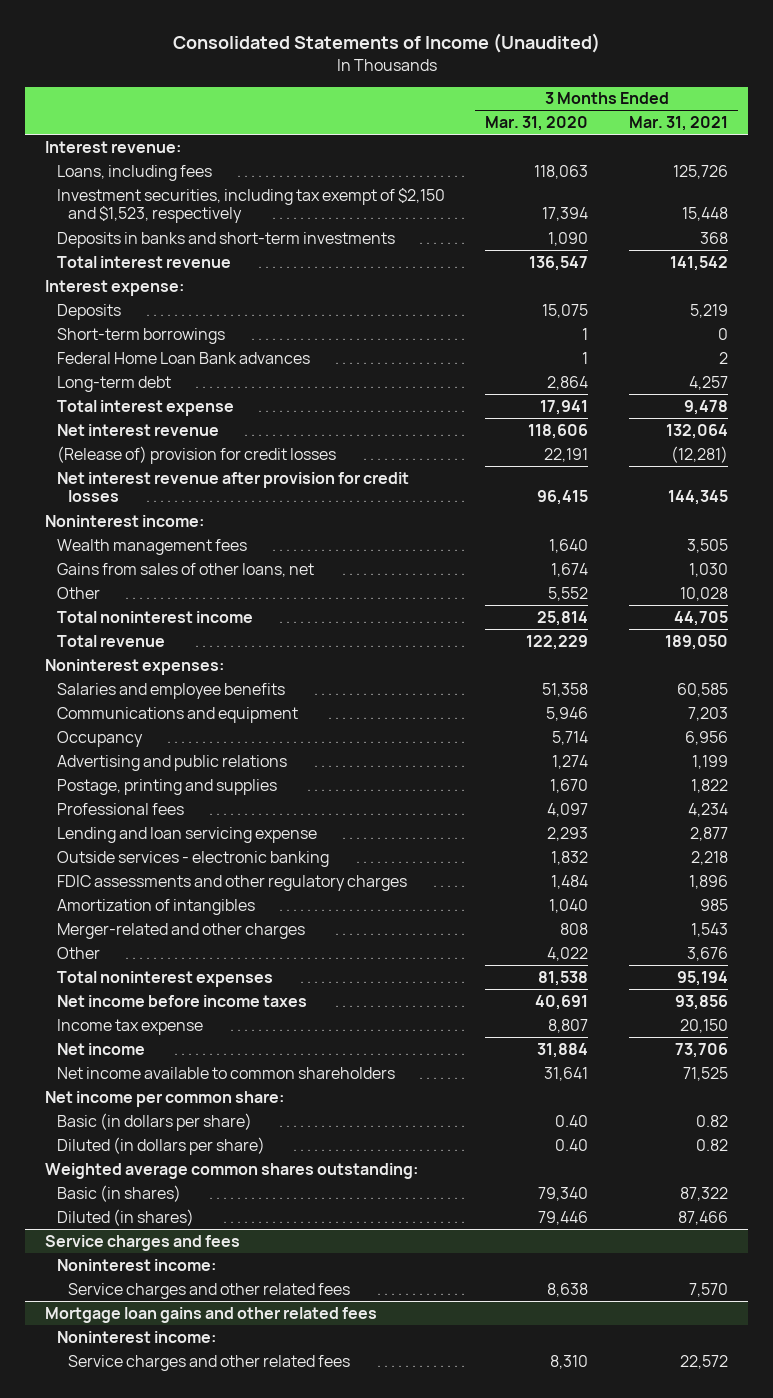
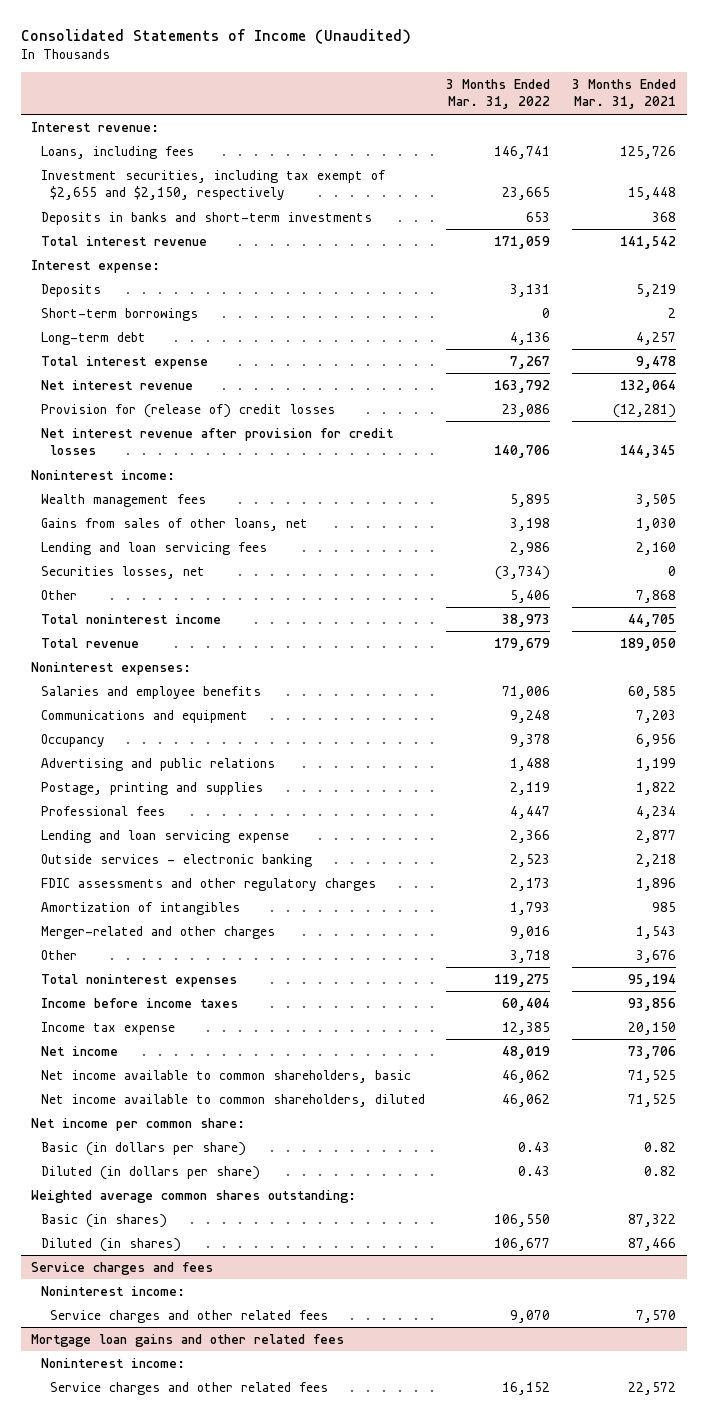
- | 3 Months Ended Mar. 31, 2020 | 3 Months Ended Mar. 31, 2021
+ | 3 Months Ended Mar. 31, 2022 | 3 Months Ended Mar. 31, 2021
- Investment securities, including tax exempt of $2,150 and $1,523, respectively | 17,394 | 15,448
+ Investment securities, including tax exempt of $2,655 and $2,150, respectively | 23,665 | 15,448
- Short-term borrowings | 1 | 0
- Federal Home Loan Bank advances | 1 | 2
+ Short-term borrowings | 0 | 2
- (Release of) provision for credit losses | 22,191 | (12,281)
+ Provision for (release of) credit losses | 23,086 | (12,281)
- Other | 5,552 | 10,028
+ Lending and loan servicing fees | 2,986 | 2,160
+ Securities losses, net | (3,734) | 0
+ Other | 5,406 | 7,868
- Net income before income taxes | 40,691 | 93,856
+ Income before income taxes | 60,404 | 93,856
- Net income available to common shareholders | 31,641 | 71,525
+ Net income available to common shareholders, basic | 46,062 | 71,525
+ Net income available to common shareholders, diluted | 46,062 | 71,525

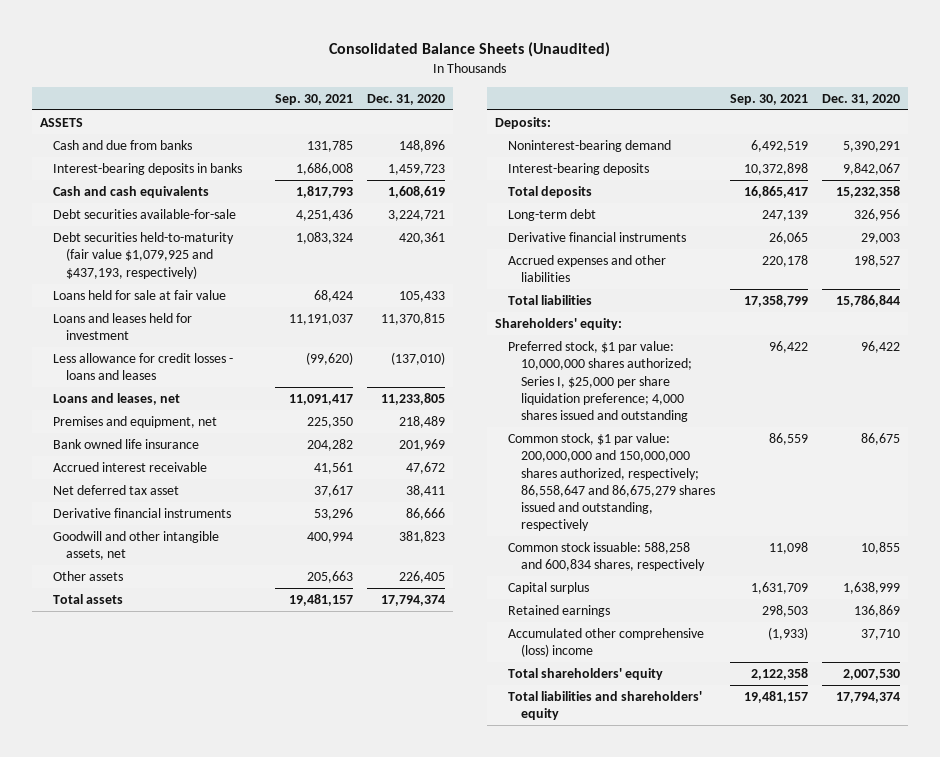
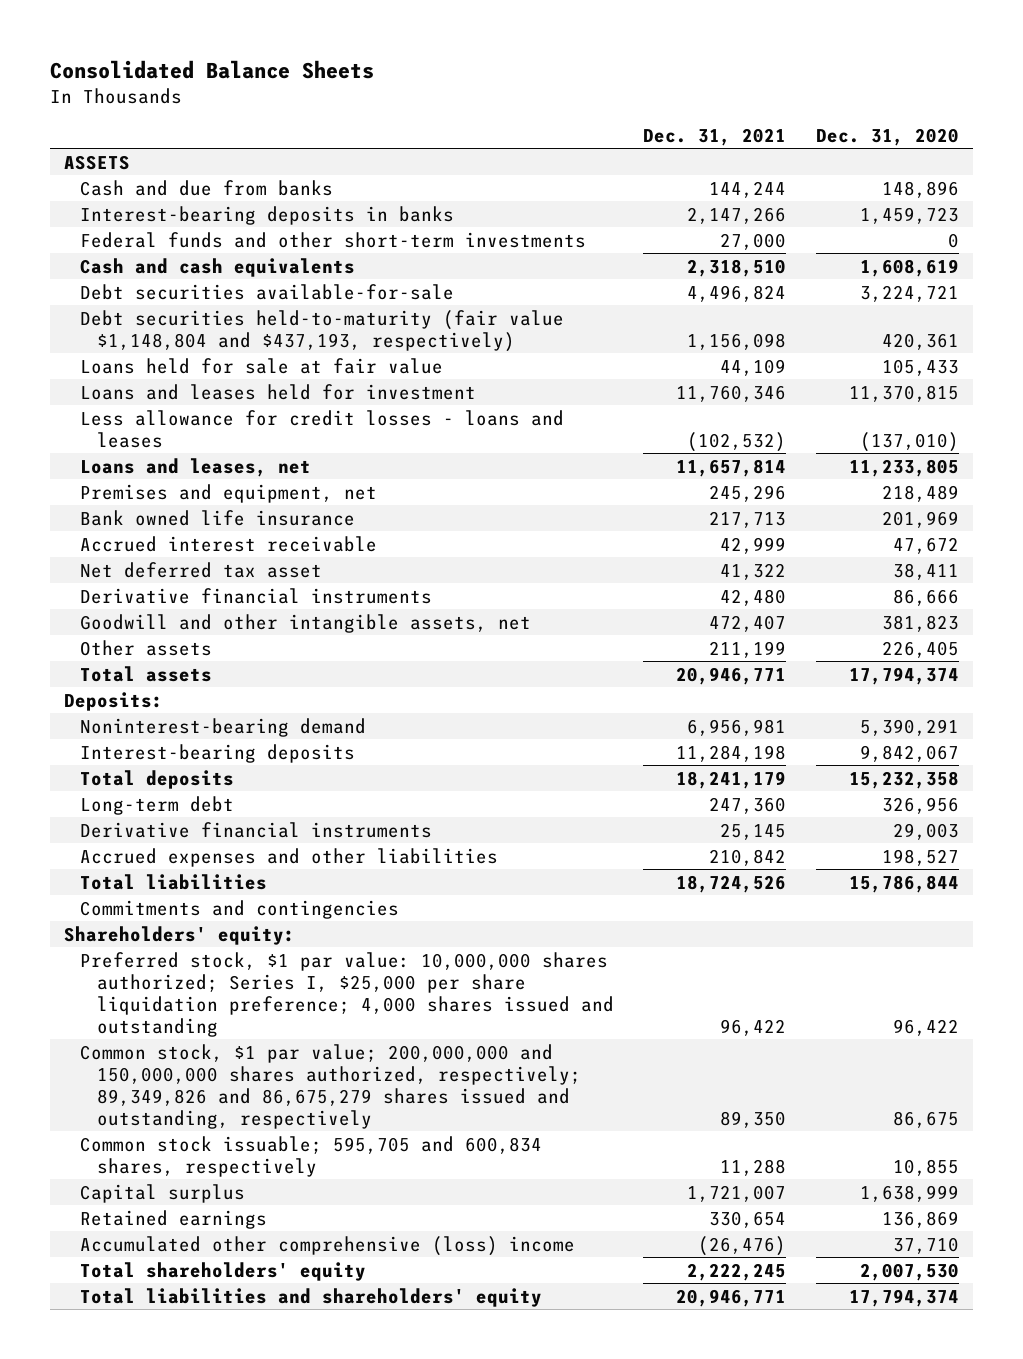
- Consolidated Balance Sheets (Unaudited)
+ Consolidated Balance Sheets
- | Sep. 30, 2021 | Dec. 31, 2020
+ | Dec. 31, 2021 | Dec. 31, 2020
+ Federal funds and other short-term investments | 27,000 | 0
- Debt securities held-to-maturity (fair value $1,079,925 and $437,193, respectively) | 1,083,324 | 420,361
+ Debt securities held-to-maturity (fair value $1,148,804 and $437,193, respectively) | 1,156,098 | 420,361
+ Commitments and contingencies
- Common stock, $1 par value: 200,000,000 and 150,000,000 shares authorized, respectively; 86,558,647 and 86,675,279 shares issued and outstanding, respectively | 86,559 | 86,675
- Common stock issuable: 588,258 and 600,834 shares, respectively | 11,098 | 10,855
+ Common stock, $1 par value; 200,000,000 and 150,000,000 shares authorized, respectively; 89,349,826 and 86,675,279 shares issued and outstanding, respectively | 89,350 | 86,675
+ Common stock issuable; 595,705 and 600,834 shares, respectively | 11,288 | 10,855

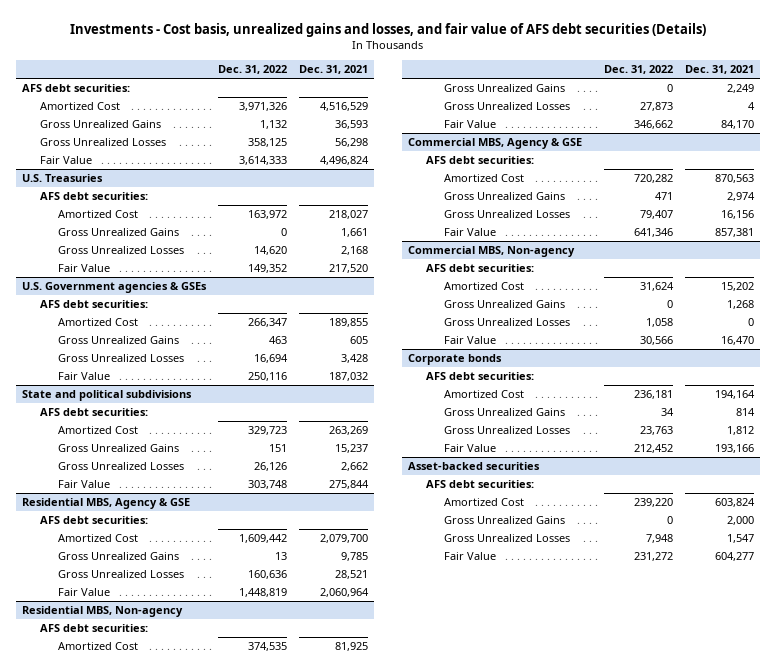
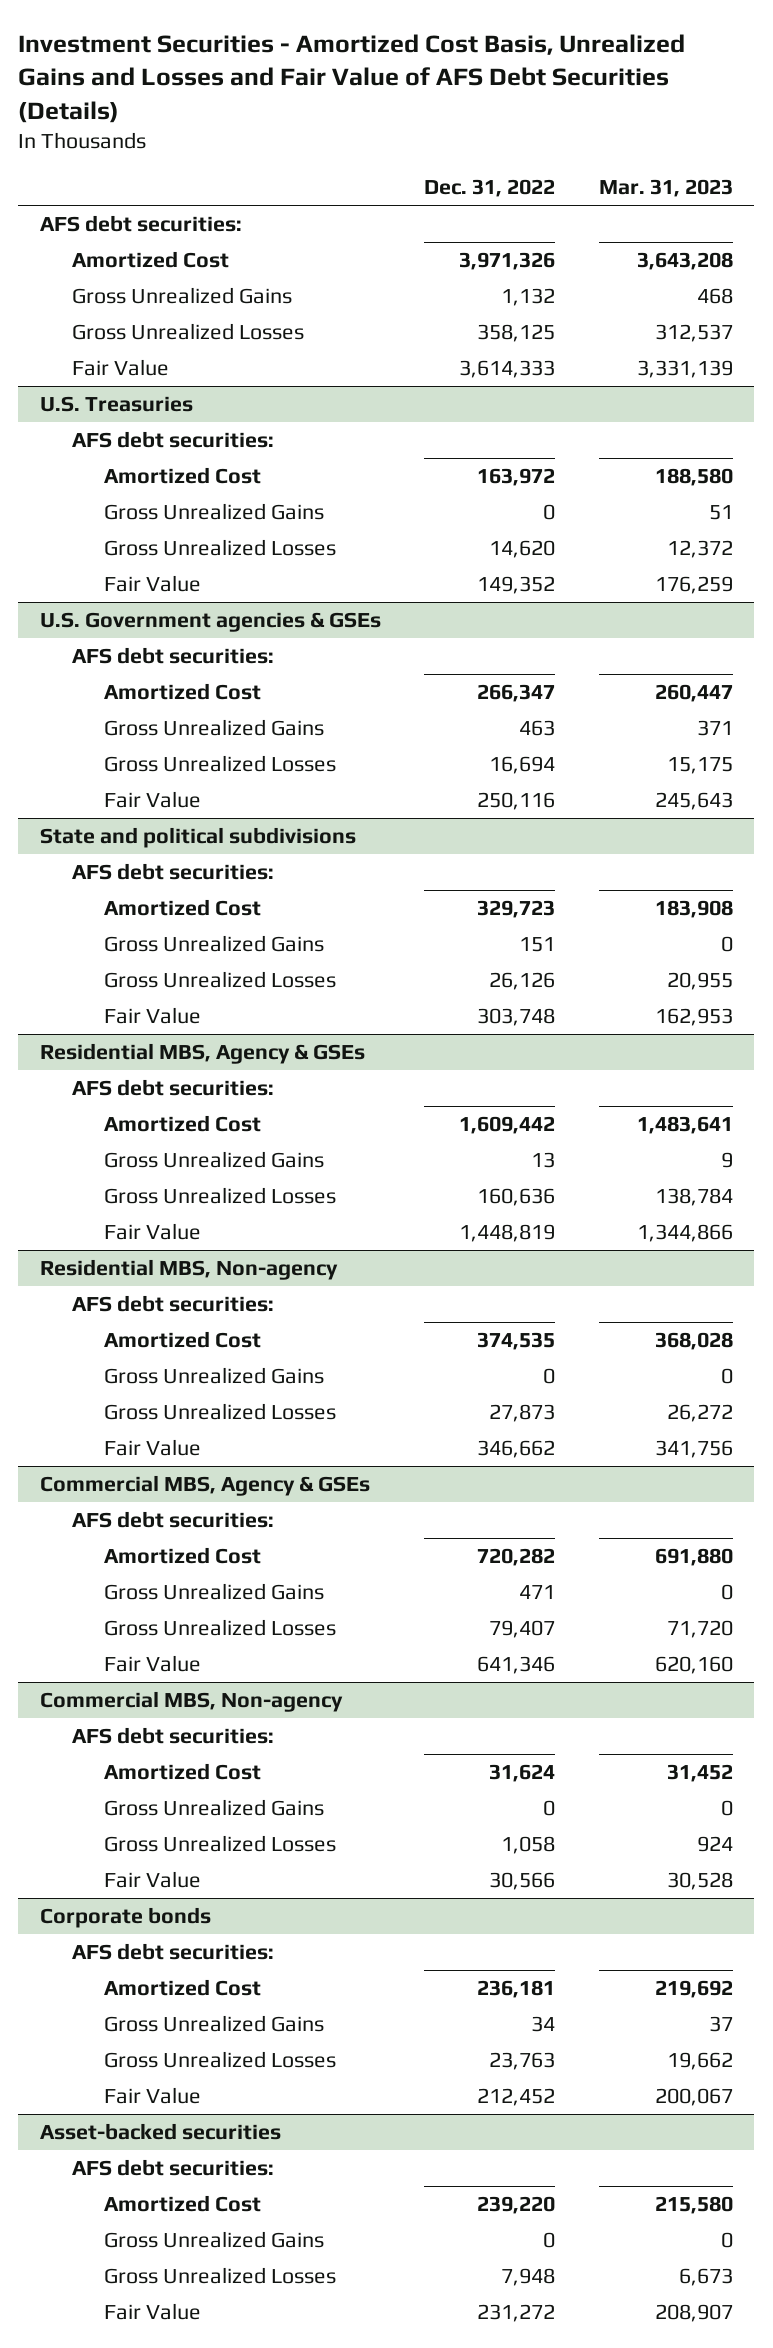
- Investments - Cost basis, unrealized gains and losses, and fair value of AFS debt securities (Details)
+ Investment Securities - Amortized Cost Basis, Unrealized Gains and Losses and Fair Value of AFS Debt Securities (Details)
- | Dec. 31, 2022 | Dec. 31, 2021
+ | Dec. 31, 2022 | Mar. 31, 2023
- Residential MBS, Agency & GSE
+ Residential MBS, Agency & GSEs
- Commercial MBS, Agency & GSE
+ Commercial MBS, Agency & GSEs

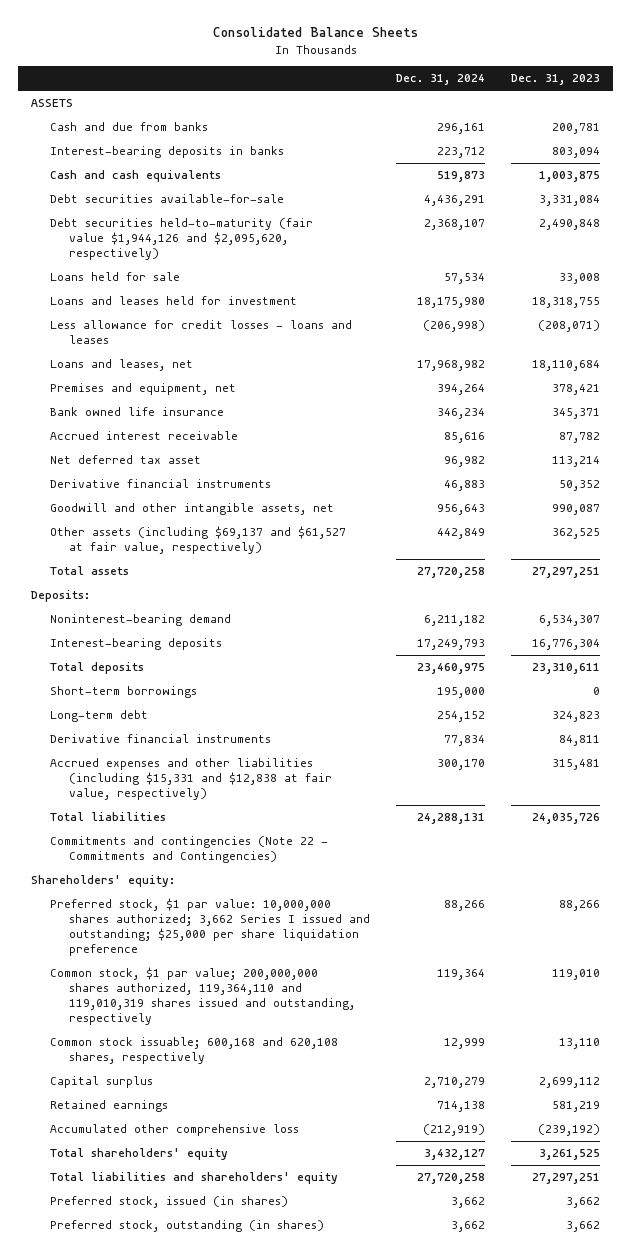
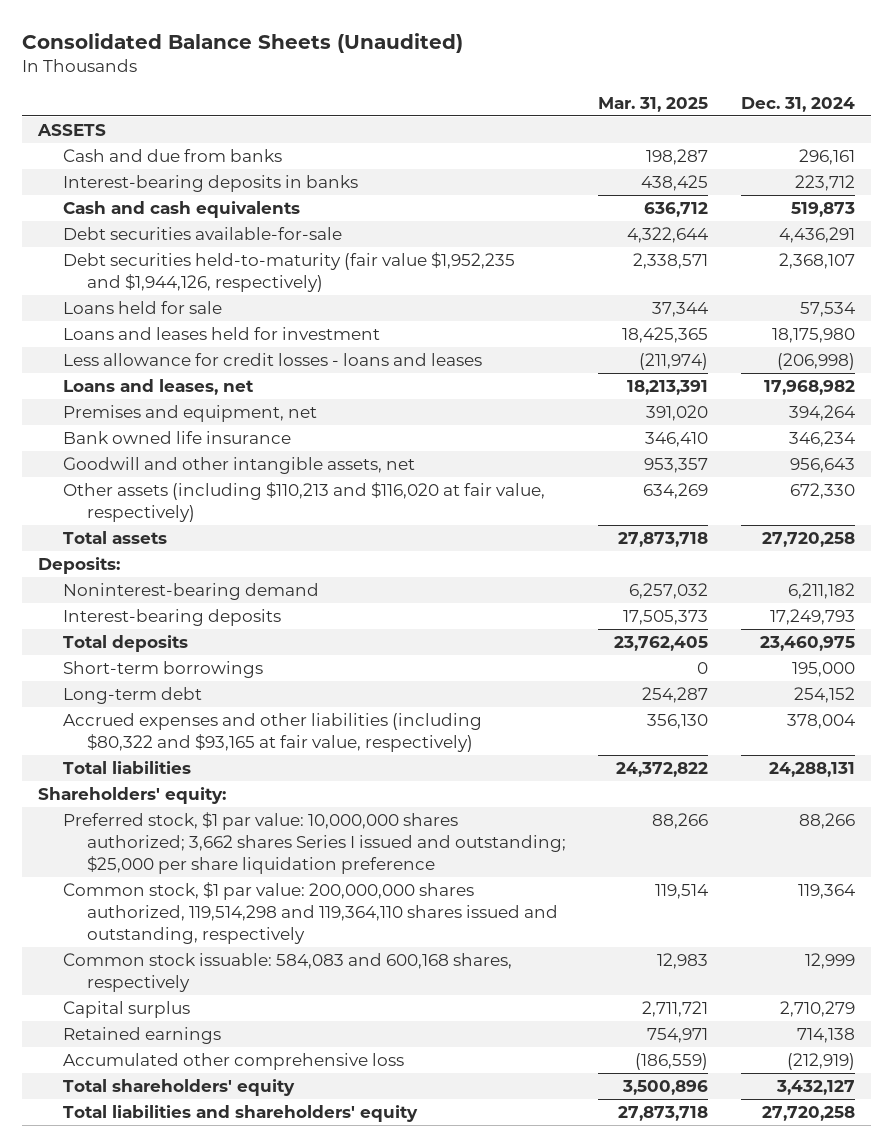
- Consolidated Balance Sheets
+ Consolidated Balance Sheets (Unaudited)
- | Dec. 31, 2024 | Dec. 31, 2023
+ | Mar. 31, 2025 | Dec. 31, 2024
- Debt securities held-to-maturity (fair value $1,944,126 and $2,095,620, respectively) | 2,368,107 | 2,490,848
+ Debt securities held-to-maturity (fair value $1,952,235 and $1,944,126, respectively) | 2,338,571 | 2,368,107
- Accrued interest receivable | 85,616 | 87,782
- Net deferred tax asset | 96,982 | 113,214
- Derivative financial instruments | 46,883 | 50,352
- Other assets (including $69,137 and $61,527 at fair value, respectively) | 442,849 | 362,525
+ Other assets (including $110,213 and $116,020 at fair value, respectively) | 634,269 | 672,330
- Derivative financial instruments | 77,834 | 84,811
- Accrued expenses and other liabilities (including $15,331 and $12,838 at fair value, respectively) | 300,170 | 315,481
+ Accrued expenses and other liabilities (including $80,322 and $93,165 at fair value, respectively) | 356,130 | 378,004
- Commitments and contingencies (Note 22 - Commitments and Contingencies)
- Preferred stock, $1 par value: 10,000,000 shares authorized; 3,662 Series I issued and outstanding; $25,000 per share liquidation preference | 88,266 | 88,266
- Common stock, $1 par value; 200,000,000 shares authorized, 119,364,110 and 119,010,319 shares issued and outstanding, respectively | 119,364 | 119,010
- Common stock issuable; 600,168 and 620,108 shares, respectively | 12,999 | 13,110
+ Preferred stock, $1 par value: 10,000,000 shares authorized; 3,662 shares Series I issued and outstanding; $25,000 per share liquidation preference | 88,266 | 88,266
+ Common stock, $1 par value: 200,000,000 shares authorized, 119,514,298 and 119,364,110 shares issued and outstanding, respectively | 119,514 | 119,364
+ Common stock issuable: 584,083 and 600,168 shares, respectively | 12,983 | 12,999
- Preferred stock, issued (in shares) | 3,662 | 3,662
- Preferred stock, outstanding (in shares) | 3,662 | 3,662

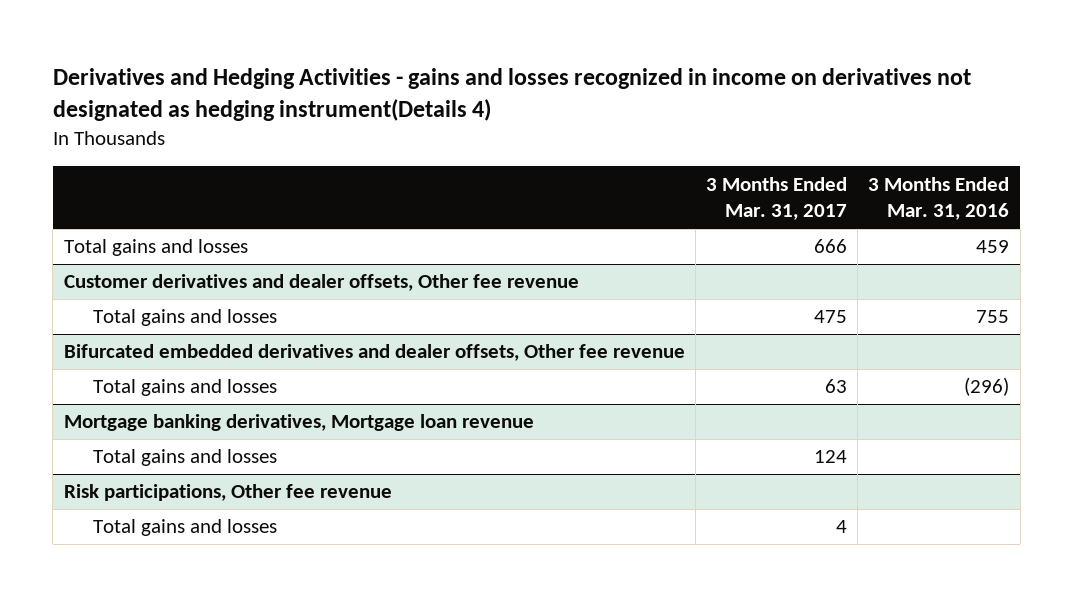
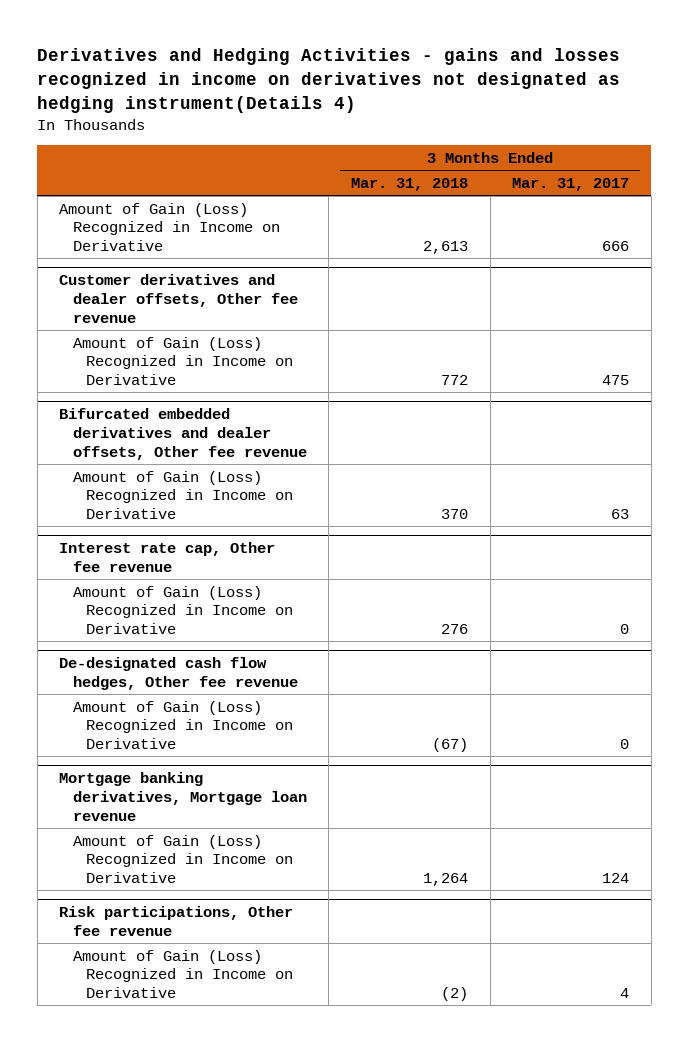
- | 3 Months Ended Mar. 31, 2017 | 3 Months Ended Mar. 31, 2016
+ | 3 Months Ended Mar. 31, 2018 | 3 Months Ended Mar. 31, 2017
- Total gains and losses | 666 | 459
+ Amount of Gain (Loss) Recognized in Income on Derivative | 2,613 | 666
@ Customer derivatives and dealer offsets, Other fee revenue
- Total gains and losses | 475 | 755
+ Amount of Gain (Loss) Recognized in Income on Derivative | 772 | 475
@ Bifurcated embedded derivatives and dealer offsets, Other fee revenue
- Total gains and losses | 63 | (296)
+ Amount of Gain (Loss) Recognized in Income on Derivative | 370 | 63
+ Interest rate cap, Other fee revenue
+ Amount of Gain (Loss) Recognized in Income on Derivative | 276 | 0
+ De-designated cash flow hedges, Other fee revenue
+ Amount of Gain (Loss) Recognized in Income on Derivative | (67) | 0
@ Mortgage banking derivatives, Mortgage loan revenue
- Total gains and losses | 124 |
+ Amount of Gain (Loss) Recognized in Income on Derivative | 1,264 | 124
@ Risk participations, Other fee revenue
- Total gains and losses | 4 |
+ Amount of Gain (Loss) Recognized in Income on Derivative | (2) | 4

